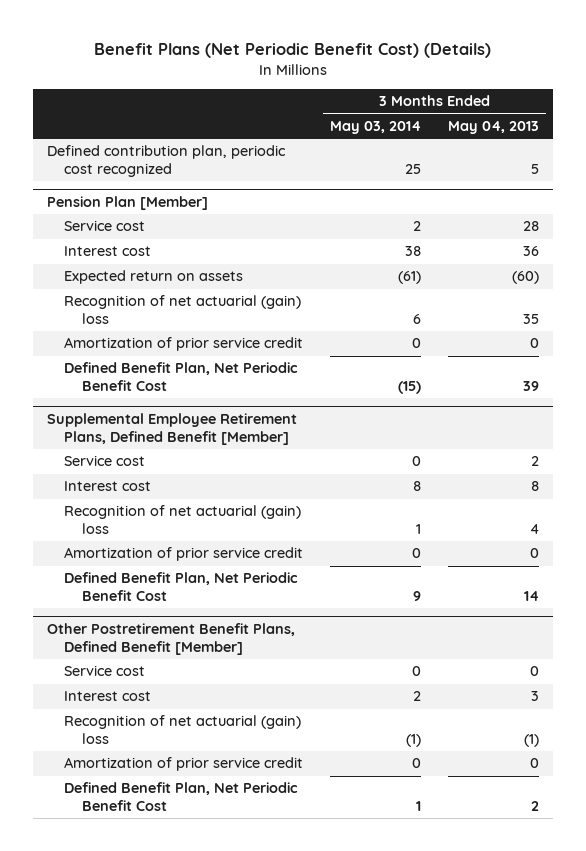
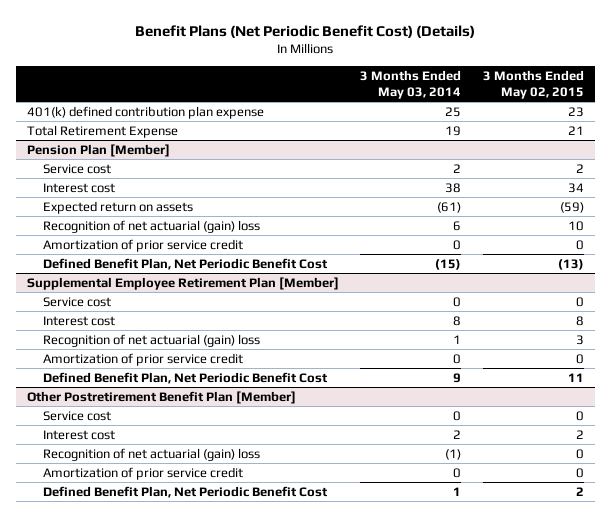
- | 3 Months Ended May 03, 2014 | 3 Months Ended May 04, 2013
+ | 3 Months Ended May 03, 2014 | 3 Months Ended May 02, 2015
- Defined contribution plan, periodic cost recognized | 25 | 5
+ 401(k) defined contribution plan expense | 25 | 23
+ Total Retirement Expense | 19 | 21
- Supplemental Employee Retirement Plans, Defined Benefit [Member]
+ Supplemental Employee Retirement Plan [Member]
- Other Postretirement Benefit Plans, Defined Benefit [Member]
+ Other Postretirement Benefit Plan [Member]

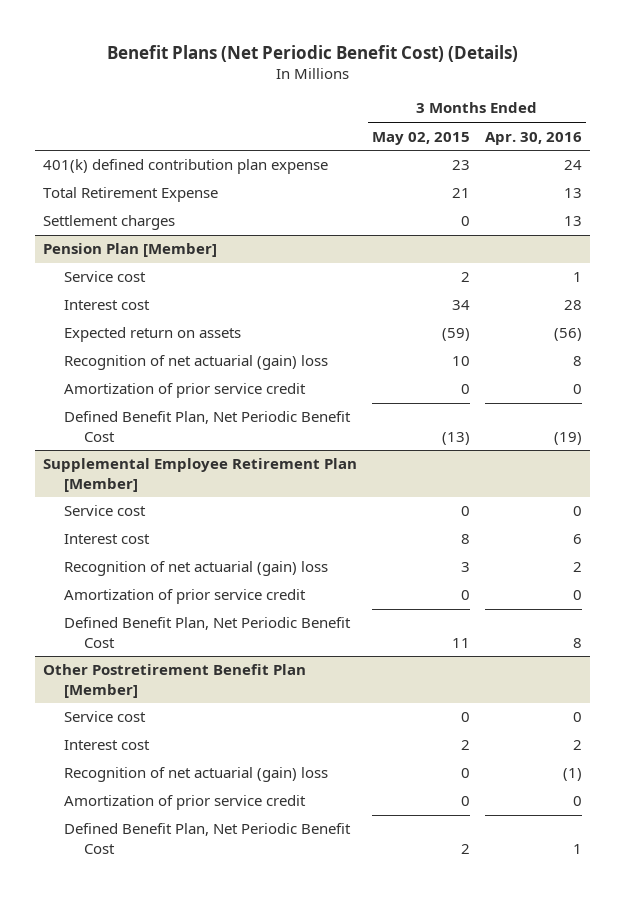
- | 3 Months Ended May 03, 2014 | 3 Months Ended May 02, 2015
+ | 3 Months Ended May 02, 2015 | 3 Months Ended Apr. 30, 2016
+ Settlement charges | 0 | 13

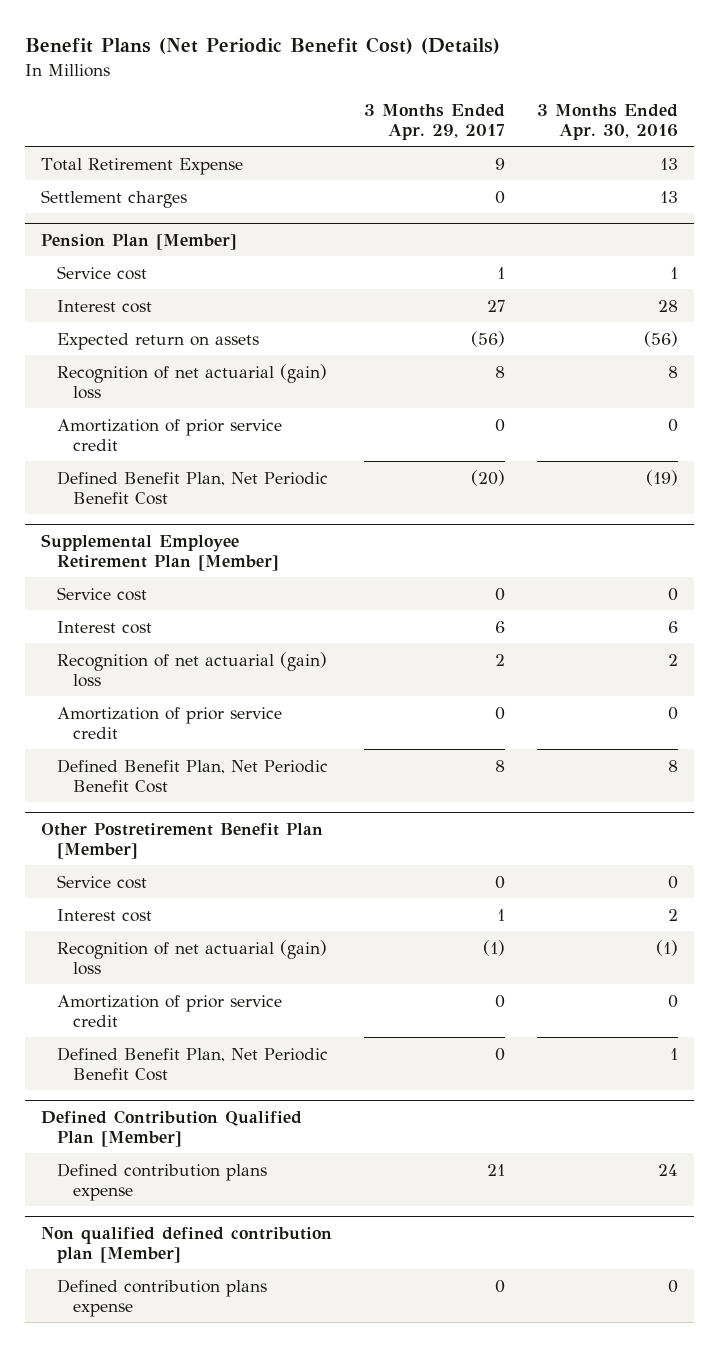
- | 3 Months Ended May 02, 2015 | 3 Months Ended Apr. 30, 2016
+ | 3 Months Ended Apr. 29, 2017 | 3 Months Ended Apr. 30, 2016
- 401(k) defined contribution plan expense | 23 | 24
+ Defined Contribution Qualified Plan [Member]
+ Defined contribution plans expense | 21 | 24
+ Non qualified defined contribution plan [Member]
+ Defined contribution plans expense | 0 | 0

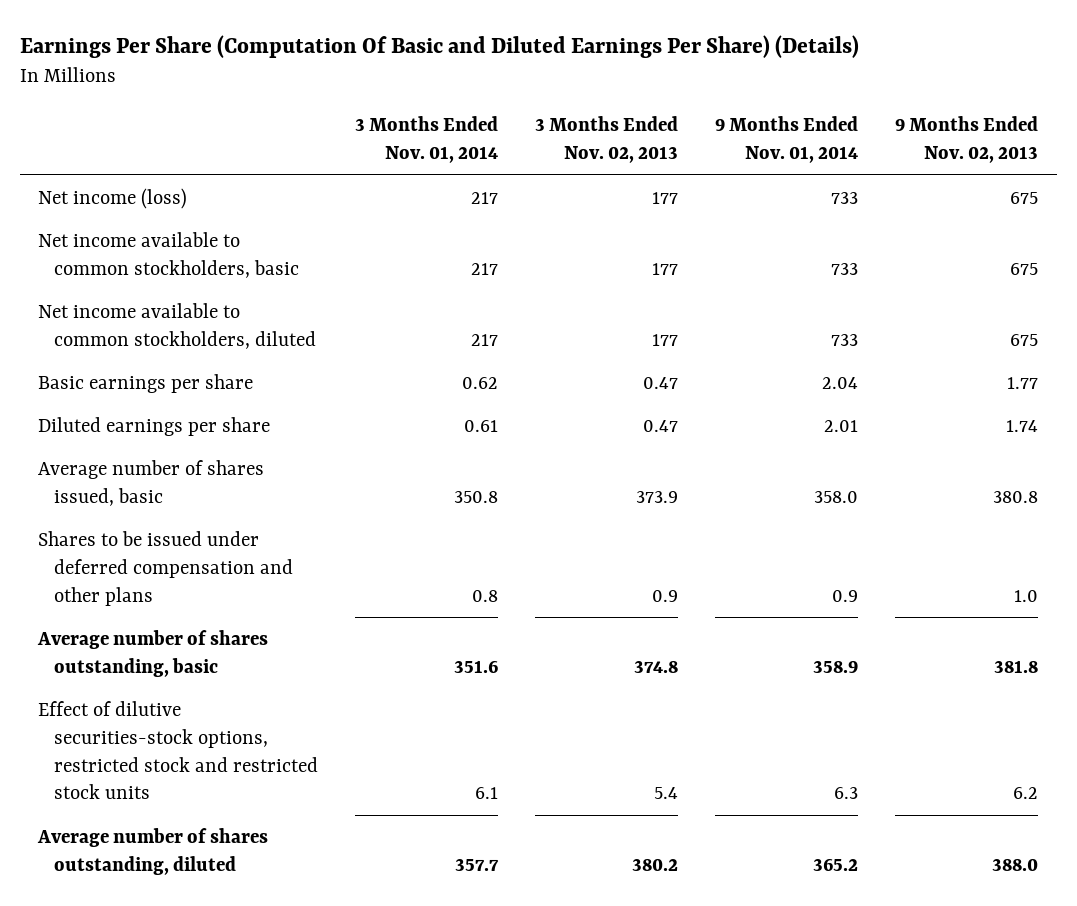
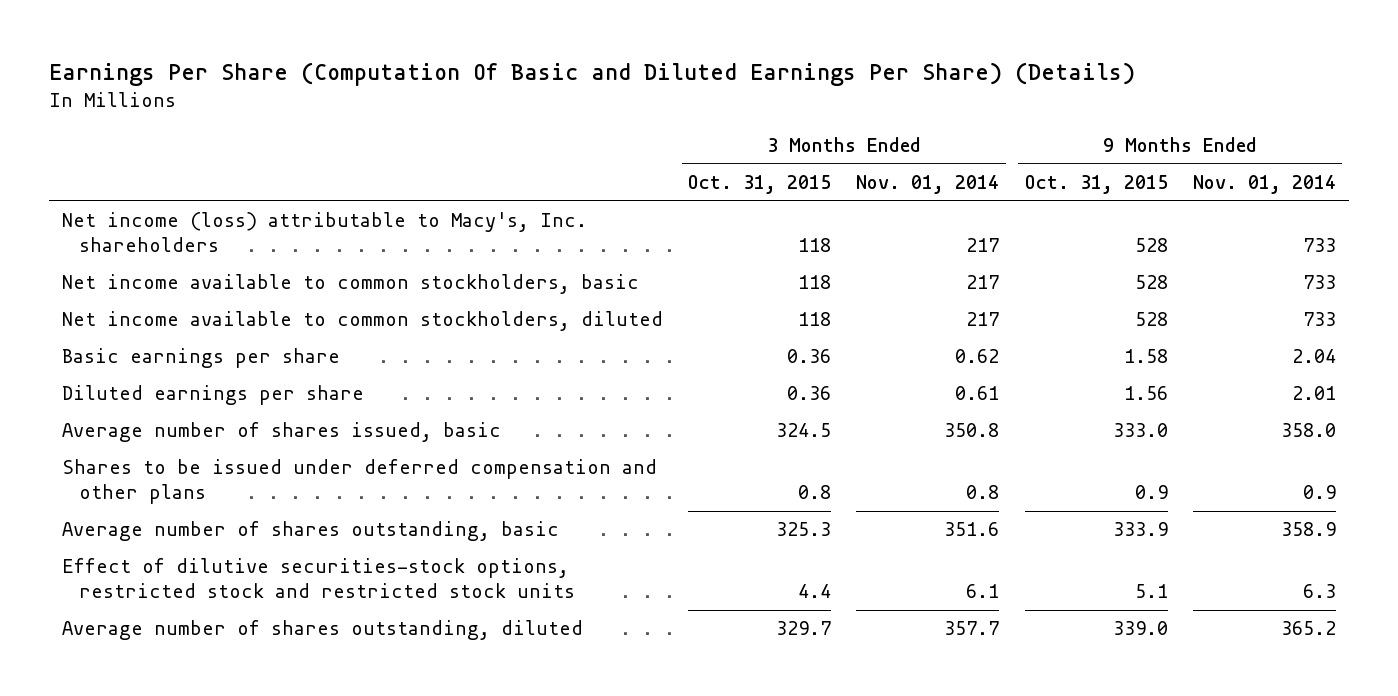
- | 3 Months Ended Nov. 01, 2014 | 3 Months Ended Nov. 02, 2013 | 9 Months Ended Nov. 01, 2014 | 9 Months Ended Nov. 02, 2013
+ | 3 Months Ended Oct. 31, 2015 | 3 Months Ended Nov. 01, 2014 | 9 Months Ended Oct. 31, 2015 | 9 Months Ended Nov. 01, 2014
- Net income (loss) | 217 | 177 | 733 | 675
+ Net income (loss) attributable to Macy's, Inc. shareholders | 118 | 217 | 528 | 733

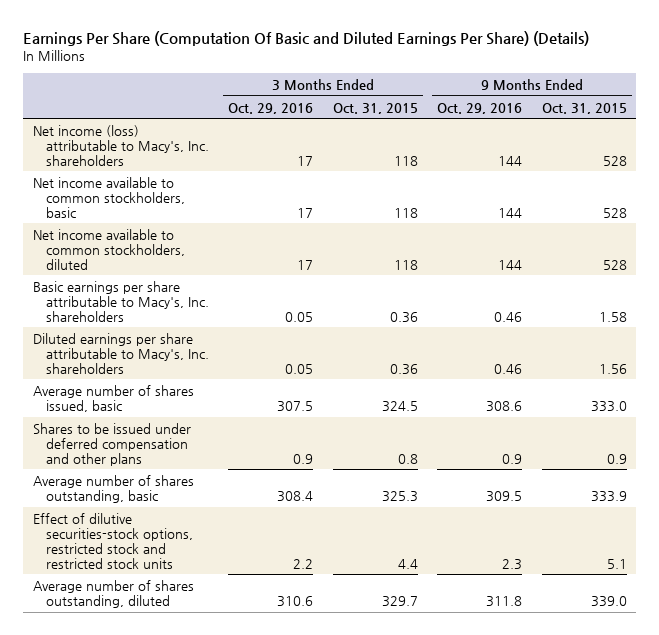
- | 3 Months Ended Oct. 31, 2015 | 3 Months Ended Nov. 01, 2014 | 9 Months Ended Oct. 31, 2015 | 9 Months Ended Nov. 01, 2014
+ | 3 Months Ended Oct. 29, 2016 | 3 Months Ended Oct. 31, 2015 | 9 Months Ended Oct. 29, 2016 | 9 Months Ended Oct. 31, 2015
- Basic earnings per share | 0.36 | 0.62 | 1.58 | 2.04
- Diluted earnings per share | 0.36 | 0.61 | 1.56 | 2.01
+ Basic earnings per share attributable to Macy's, Inc. shareholders | 0.05 | 0.36 | 0.46 | 1.58
+ Diluted earnings per share attributable to Macy's, Inc. shareholders | 0.05 | 0.36 | 0.46 | 1.56

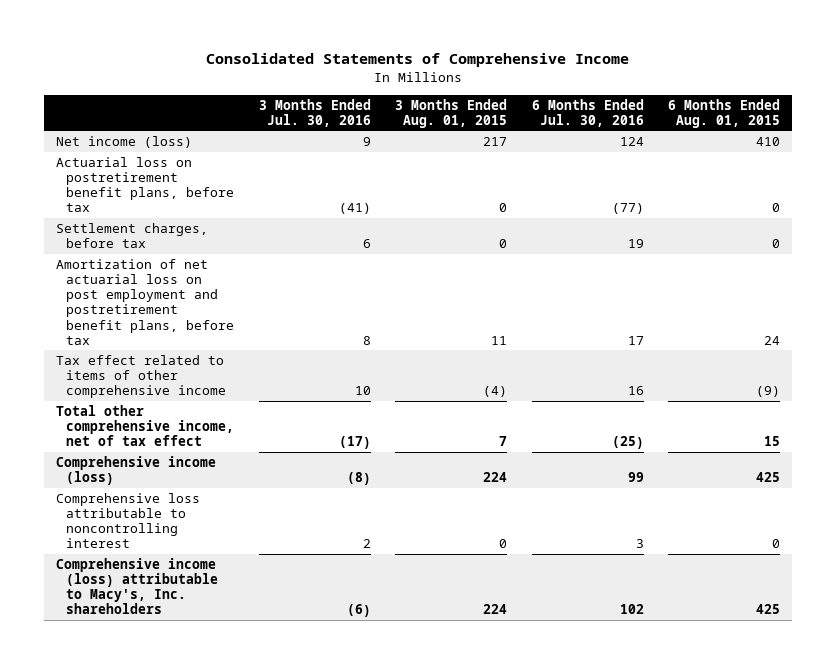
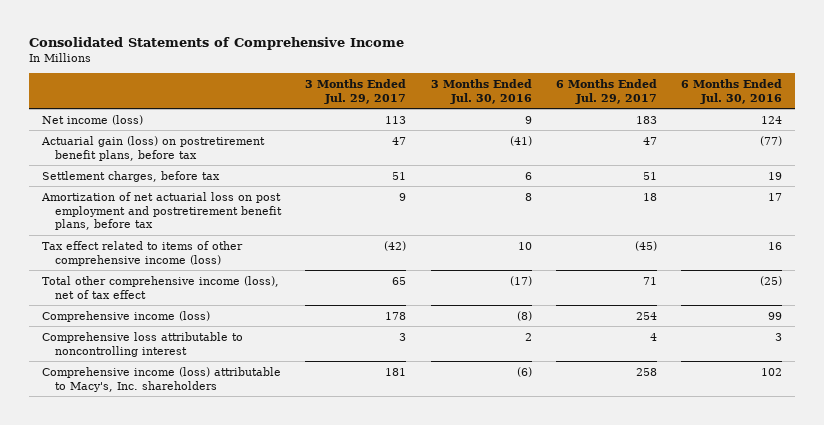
- | 3 Months Ended Jul. 30, 2016 | 3 Months Ended Aug. 01, 2015 | 6 Months Ended Jul. 30, 2016 | 6 Months Ended Aug. 01, 2015
+ | 3 Months Ended Jul. 29, 2017 | 3 Months Ended Jul. 30, 2016 | 6 Months Ended Jul. 29, 2017 | 6 Months Ended Jul. 30, 2016
- Actuarial loss on postretirement benefit plans, before tax | (41) | 0 | (77) | 0
+ Actuarial gain (loss) on postretirement benefit plans, before tax | 47 | (41) | 47 | (77)
- Tax effect related to items of other comprehensive income | 10 | (4) | 16 | (9)
- Total other comprehensive income, net of tax effect | (17) | 7 | (25) | 15
+ Tax effect related to items of other comprehensive income (loss) | (42) | 10 | (45) | 16
+ Total other comprehensive income (loss), net of tax effect | 65 | (17) | 71 | (25)

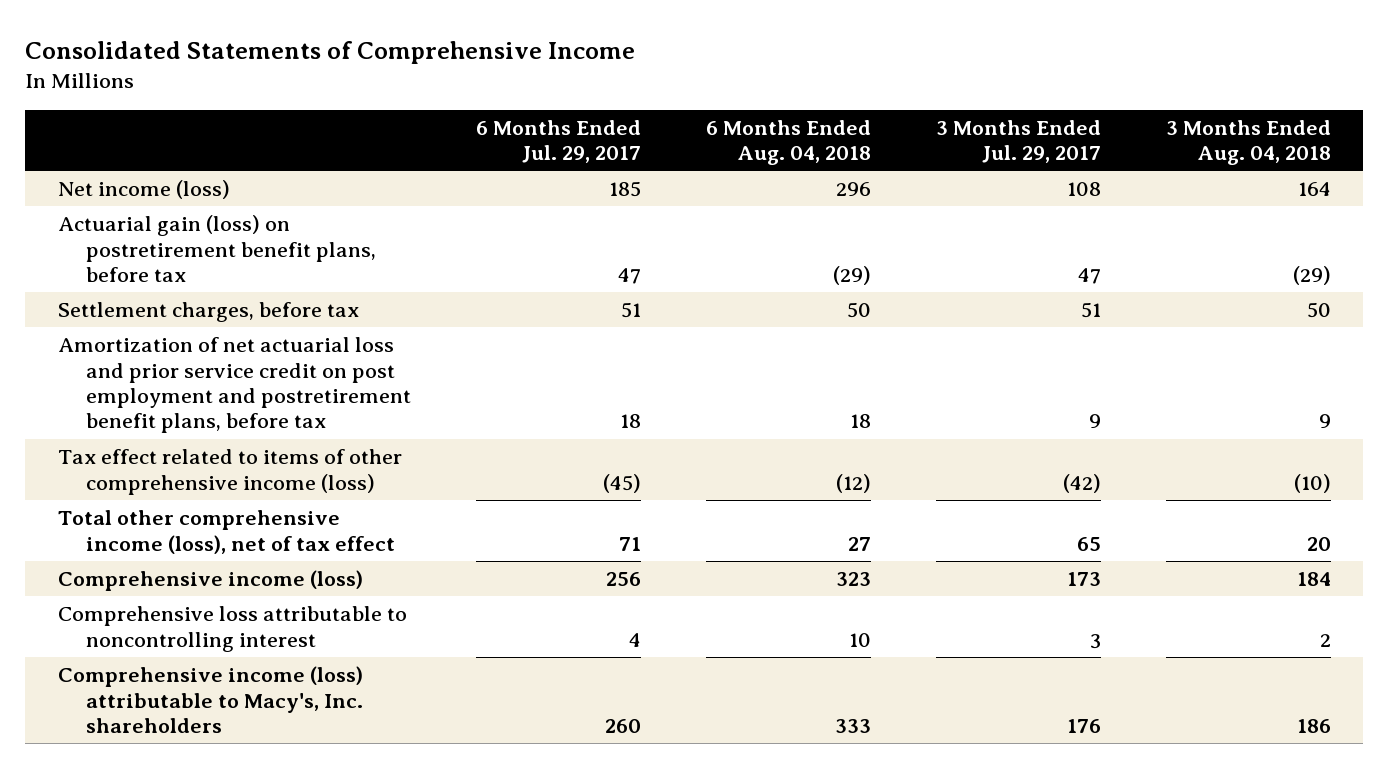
- | 3 Months Ended Jul. 29, 2017 | 3 Months Ended Jul. 30, 2016 | 6 Months Ended Jul. 29, 2017 | 6 Months Ended Jul. 30, 2016
+ | 6 Months Ended Jul. 29, 2017 | 6 Months Ended Aug. 04, 2018 | 3 Months Ended Jul. 29, 2017 | 3 Months Ended Aug. 04, 2018
- Net income (loss) | 113 | 9 | 183 | 124
+ Net income (loss) | 185 | 296 | 108 | 164
- Amortization of net actuarial loss on post employment and postretirement benefit plans, before tax | 9 | 8 | 18 | 17
+ Amortization of net actuarial loss and prior service credit on post employment and postretirement benefit plans, before tax | 18 | 18 | 9 | 9
- Comprehensive income (loss) | 178 | (8) | 254 | 99
+ Comprehensive income (loss) | 256 | 323 | 173 | 184
- Comprehensive income (loss) attributable to Macy's, Inc. shareholders | 181 | (6) | 258 | 102
+ Comprehensive income (loss) attributable to Macy's, Inc. shareholders | 260 | 333 | 176 | 186

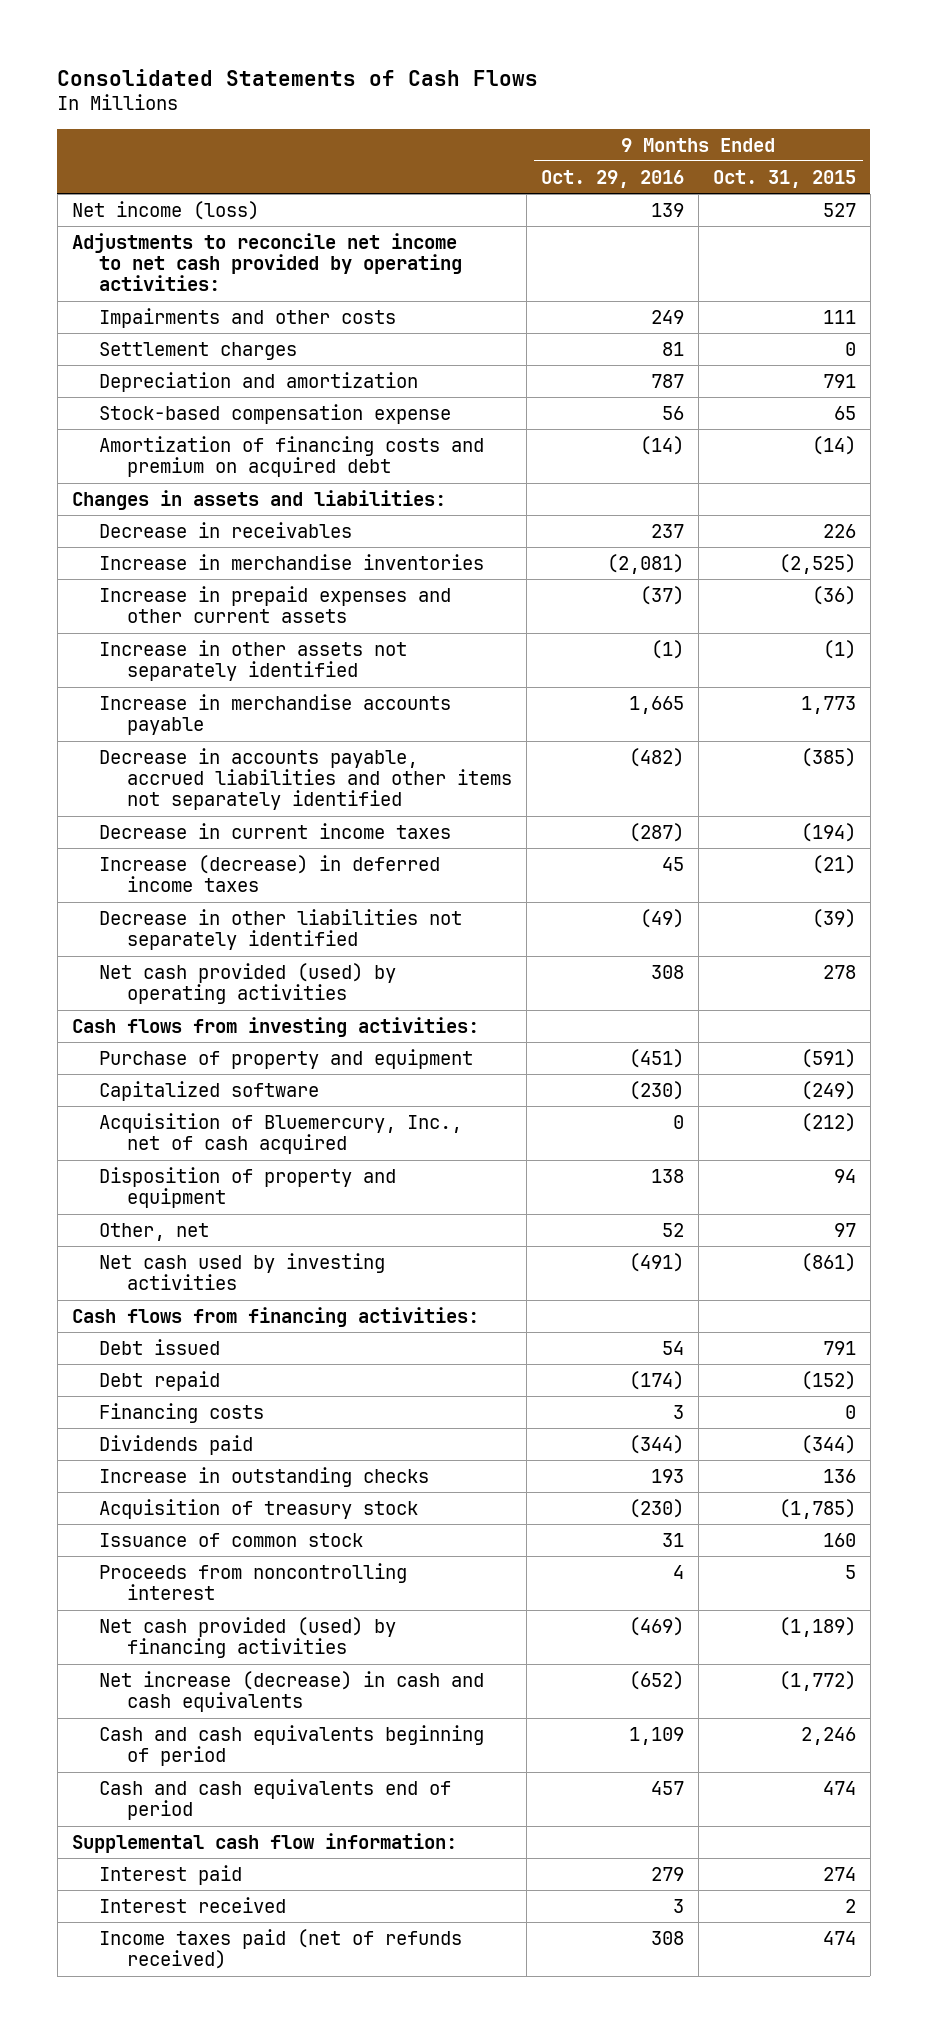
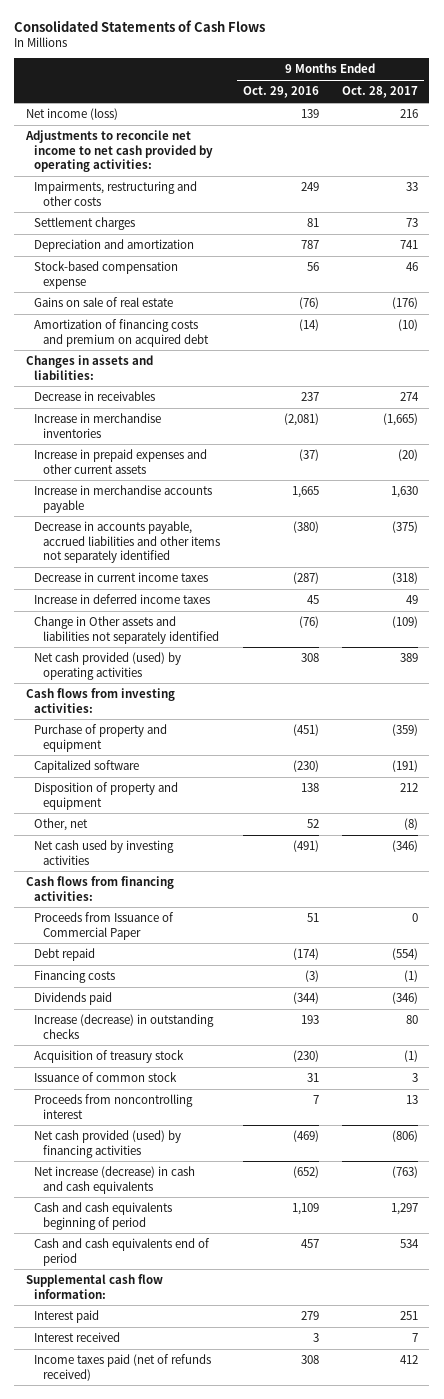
- | 9 Months Ended Oct. 29, 2016 | 9 Months Ended Oct. 31, 2015
+ | 9 Months Ended Oct. 29, 2016 | 9 Months Ended Oct. 28, 2017
- Impairments and other costs | 249 | 111
+ Impairments, restructuring and other costs | 249 | 33
+ Gains on sale of real estate | (76) | (176)
- Increase in other assets not separately identified | (1) | (1)
- Decrease in accounts payable, accrued liabilities and other items not separately identified | (482) | (385)
+ Decrease in accounts payable, accrued liabilities and other items not separately identified | (380) | (375)
- Increase (decrease) in deferred income taxes | 45 | (21)
- Decrease in other liabilities not separately identified | (49) | (39)
+ Increase in deferred income taxes | 45 | 49
+ Change in Other assets and liabilities not separately identified | (76) | (109)
- Acquisition of Bluemercury, Inc., net of cash acquired | 0 | (212)
- Debt issued | 54 | 791
+ Proceeds from Issuance of Commercial Paper | 51 | 0
- Financing costs | 3 | 0
+ Financing costs | (3) | (1)
- Increase in outstanding checks | 193 | 136
+ Increase (decrease) in outstanding checks | 193 | 80
- Proceeds from noncontrolling interest | 4 | 5
+ Proceeds from noncontrolling interest | 7 | 13

